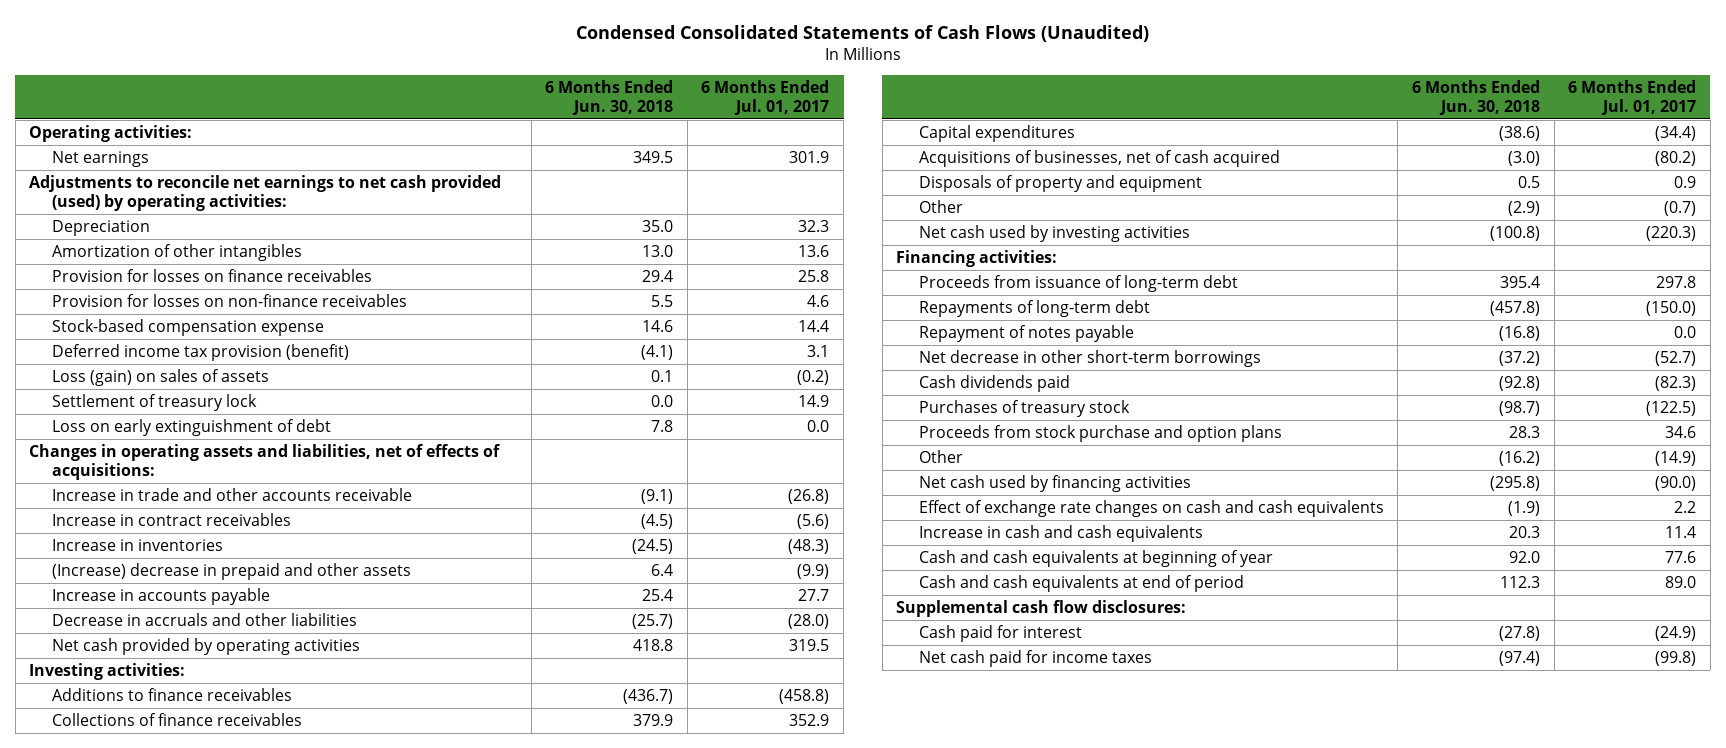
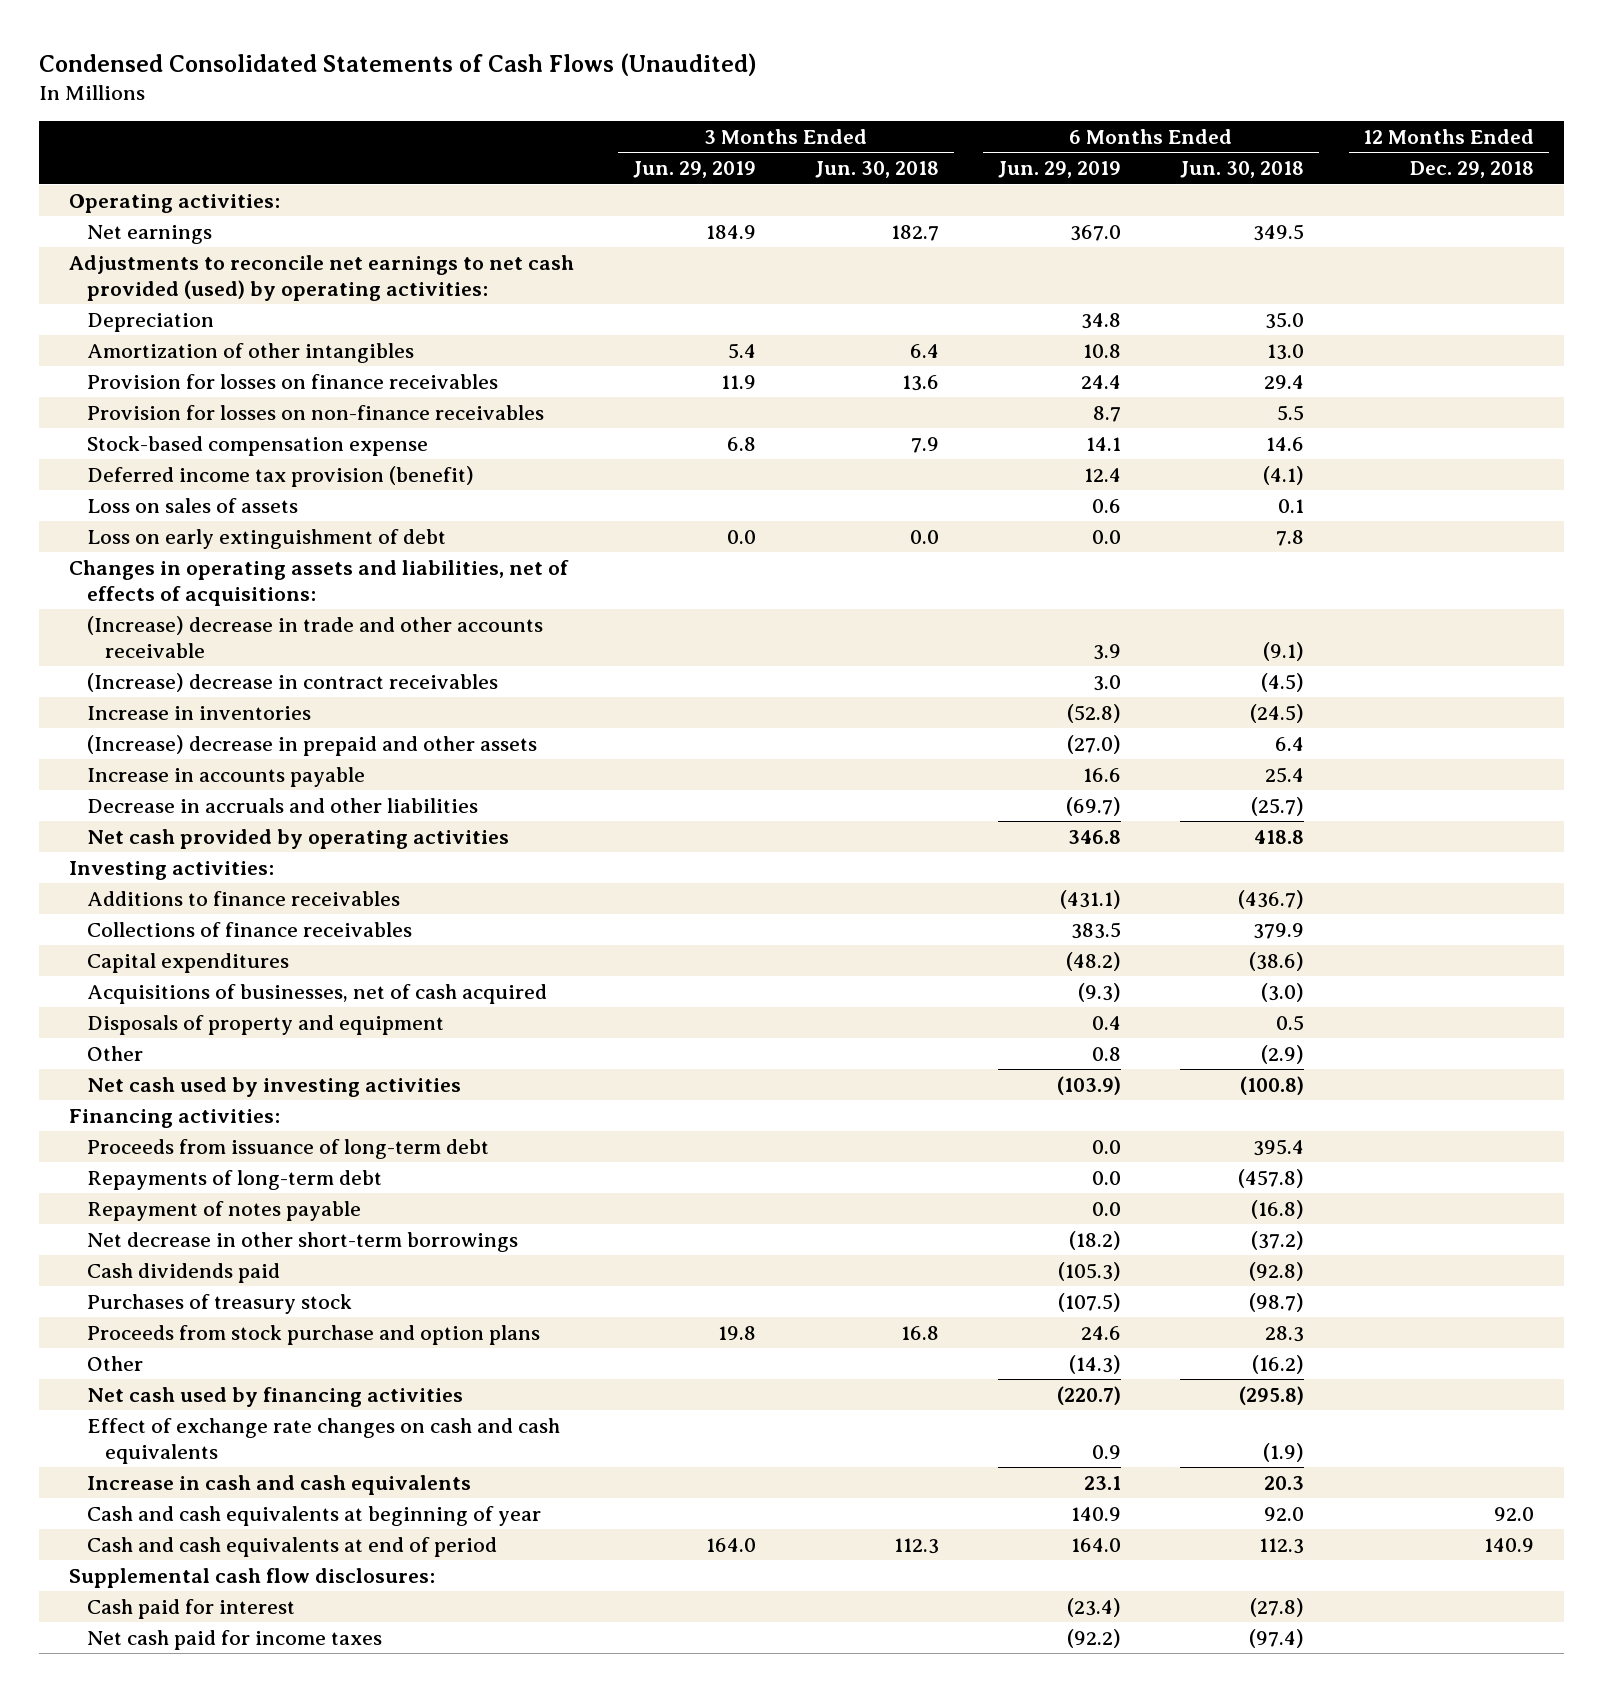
- | 6 Months Ended Jun. 30, 2018 | 6 Months Ended Jul. 01, 2017
+ | 3 Months Ended Jun. 29, 2019 | 3 Months Ended Jun. 30, 2018 | 6 Months Ended Jun. 29, 2019 | 6 Months Ended Jun. 30, 2018 | 12 Months Ended Dec. 29, 2018
- Loss (gain) on sales of assets | 0.1 | (0.2)
- Settlement of treasury lock | 0.0 | 14.9
+ Loss on sales of assets | | | 0.6 | 0.1 |
- Increase in trade and other accounts receivable | (9.1) | (26.8)
- Increase in contract receivables | (4.5) | (5.6)
+ (Increase) decrease in trade and other accounts receivable | | | 3.9 | (9.1) |
+ (Increase) decrease in contract receivables | | | 3.0 | (4.5) |

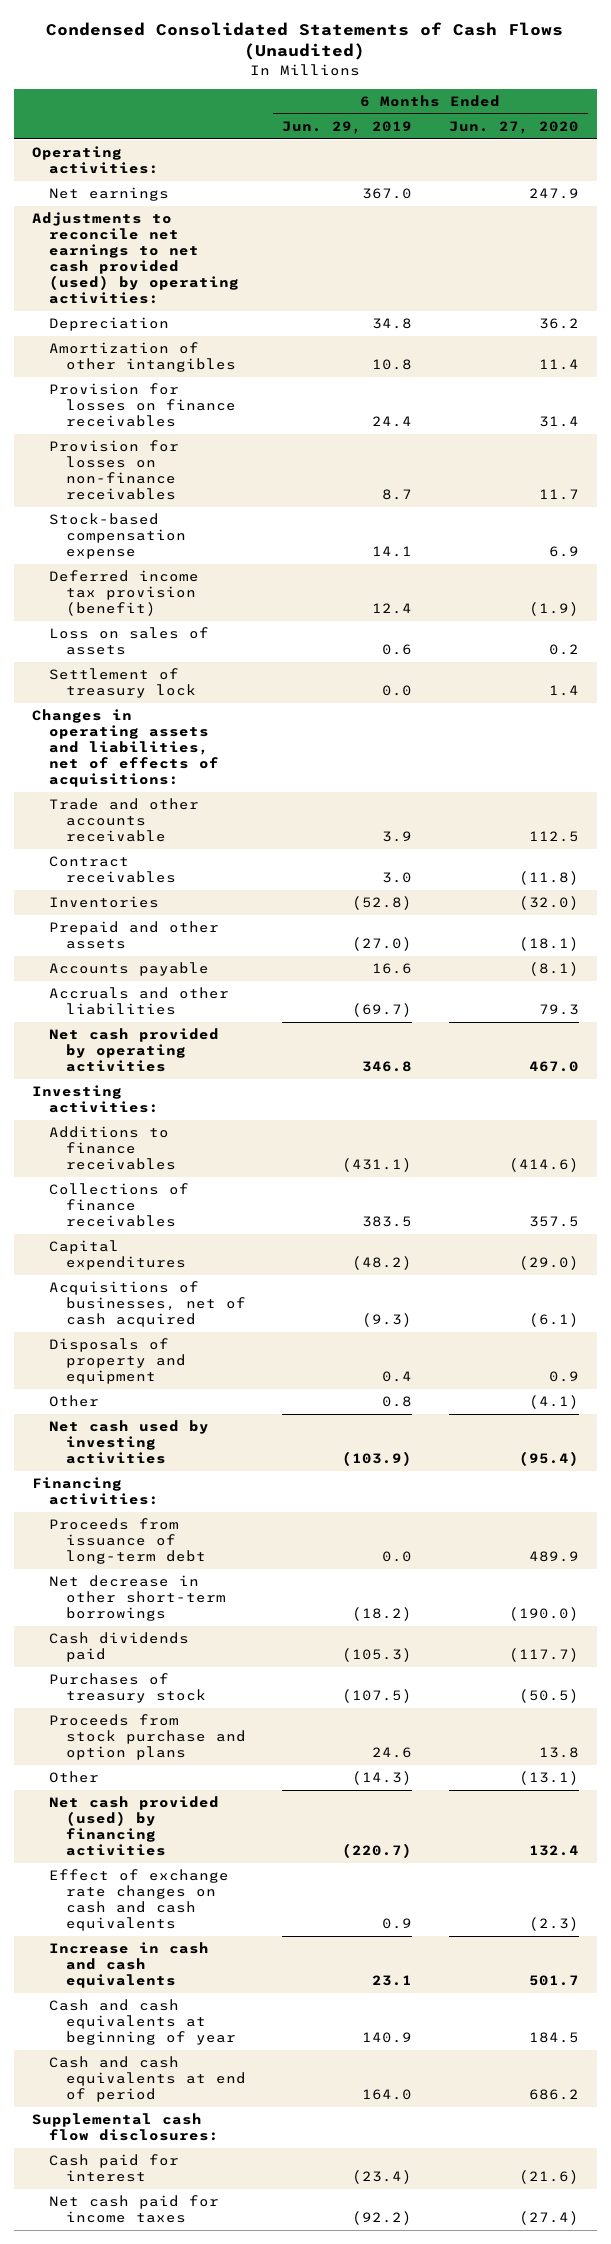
- | 3 Months Ended Jun. 29, 2019 | 3 Months Ended Jun. 30, 2018 | 6 Months Ended Jun. 29, 2019 | 6 Months Ended Jun. 30, 2018 | 12 Months Ended Dec. 29, 2018
+ | 6 Months Ended Jun. 29, 2019 | 6 Months Ended Jun. 27, 2020
- Loss on early extinguishment of debt | 0.0 | 0.0 | 0.0 | 7.8 |
+ Settlement of treasury lock | 0.0 | 1.4
- (Increase) decrease in trade and other accounts receivable | | | 3.9 | (9.1) |
- (Increase) decrease in contract receivables | | | 3.0 | (4.5) |
- Increase in inventories | | | (52.8) | (24.5) |
- (Increase) decrease in prepaid and other assets | | | (27.0) | 6.4 |
- Increase in accounts payable | | | 16.6 | 25.4 |
- Decrease in accruals and other liabilities | | | (69.7) | (25.7) |
+ Trade and other accounts receivable | 3.9 | 112.5
+ Contract receivables | 3.0 | (11.8)
+ Inventories | (52.8) | (32.0)
+ Prepaid and other assets | (27.0) | (18.1)
+ Accounts payable | 16.6 | (8.1)
+ Accruals and other liabilities | (69.7) | 79.3
- Repayments of long-term debt | | | 0.0 | (457.8) |
- Repayment of notes payable | | | 0.0 | (16.8) |
- Net cash used by financing activities | | | (220.7) | (295.8) |
+ Net cash provided (used) by financing activities | (220.7) | 132.4

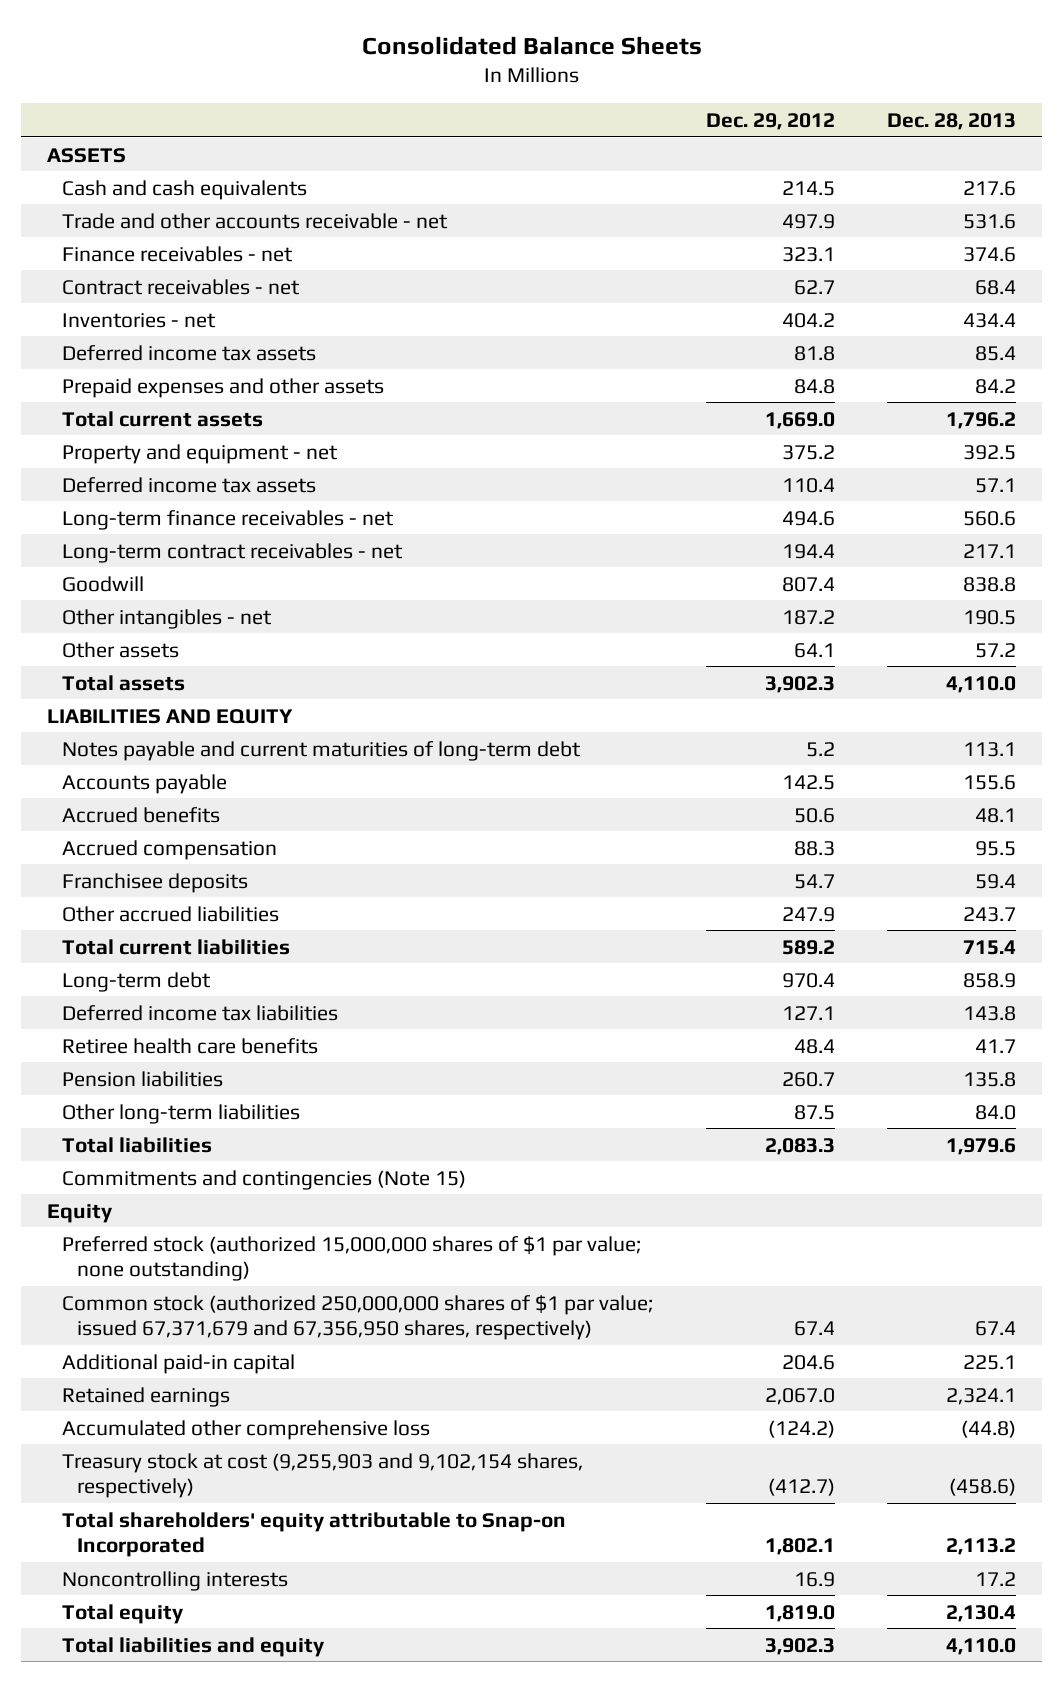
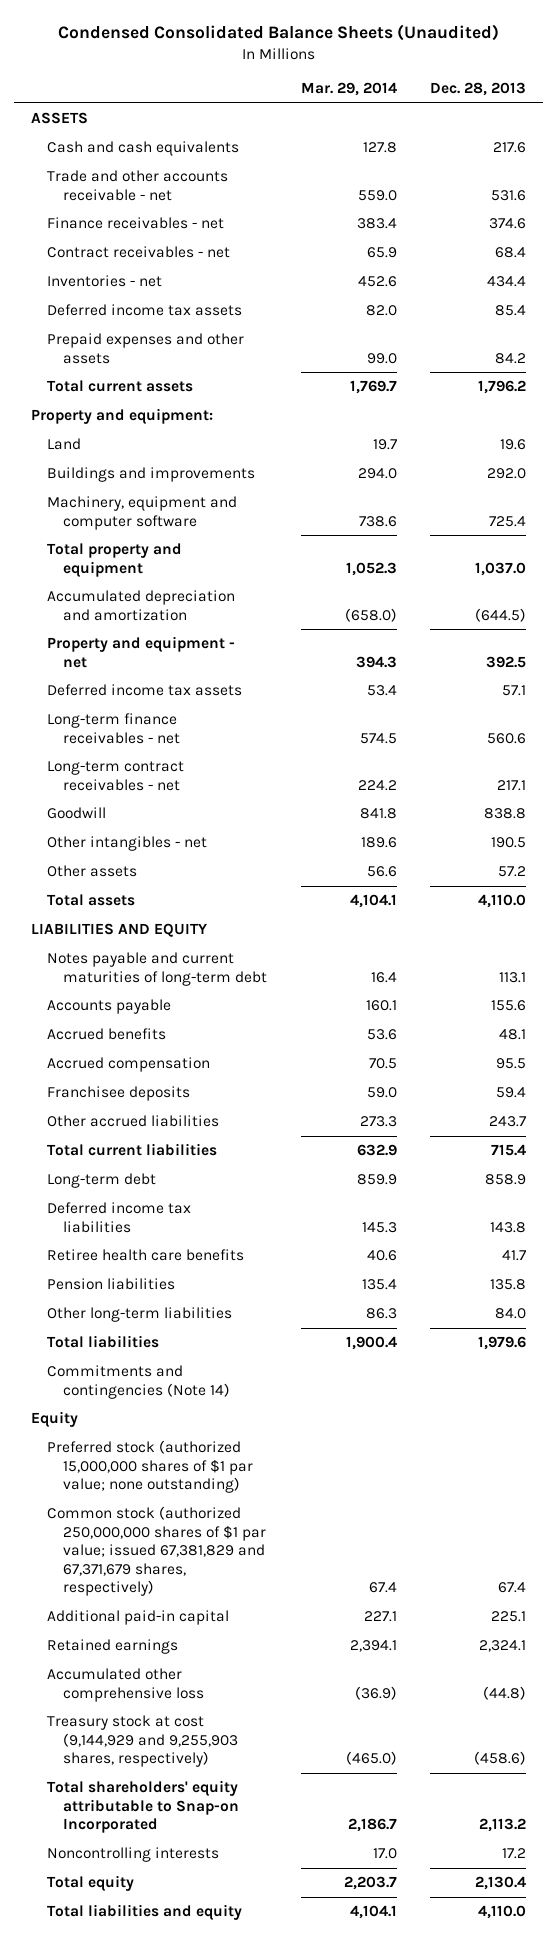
- Consolidated Balance Sheets
+ Condensed Consolidated Balance Sheets (Unaudited)
- | Dec. 29, 2012 | Dec. 28, 2013
+ | Mar. 29, 2014 | Dec. 28, 2013
+ Property and equipment:
+ Land | 19.7 | 19.6
+ Buildings and improvements | 294.0 | 292.0
+ Machinery, equipment and computer software | 738.6 | 725.4
+ Total property and equipment | 1,052.3 | 1,037.0
+ Accumulated depreciation and amortization | (658.0) | (644.5)
- Commitments and contingencies (Note 15)
+ Commitments and contingencies (Note 14)
- Common stock (authorized 250,000,000 shares of $1 par value; issued 67,371,679 and 67,356,950 shares, respectively) | 67.4 | 67.4
+ Common stock (authorized 250,000,000 shares of $1 par value; issued 67,381,829 and 67,371,679 shares, respectively) | 67.4 | 67.4
- Treasury stock at cost (9,255,903 and 9,102,154 shares, respectively) | (412.7) | (458.6)
+ Treasury stock at cost (9,144,929 and 9,255,903 shares, respectively) | (465.0) | (458.6)

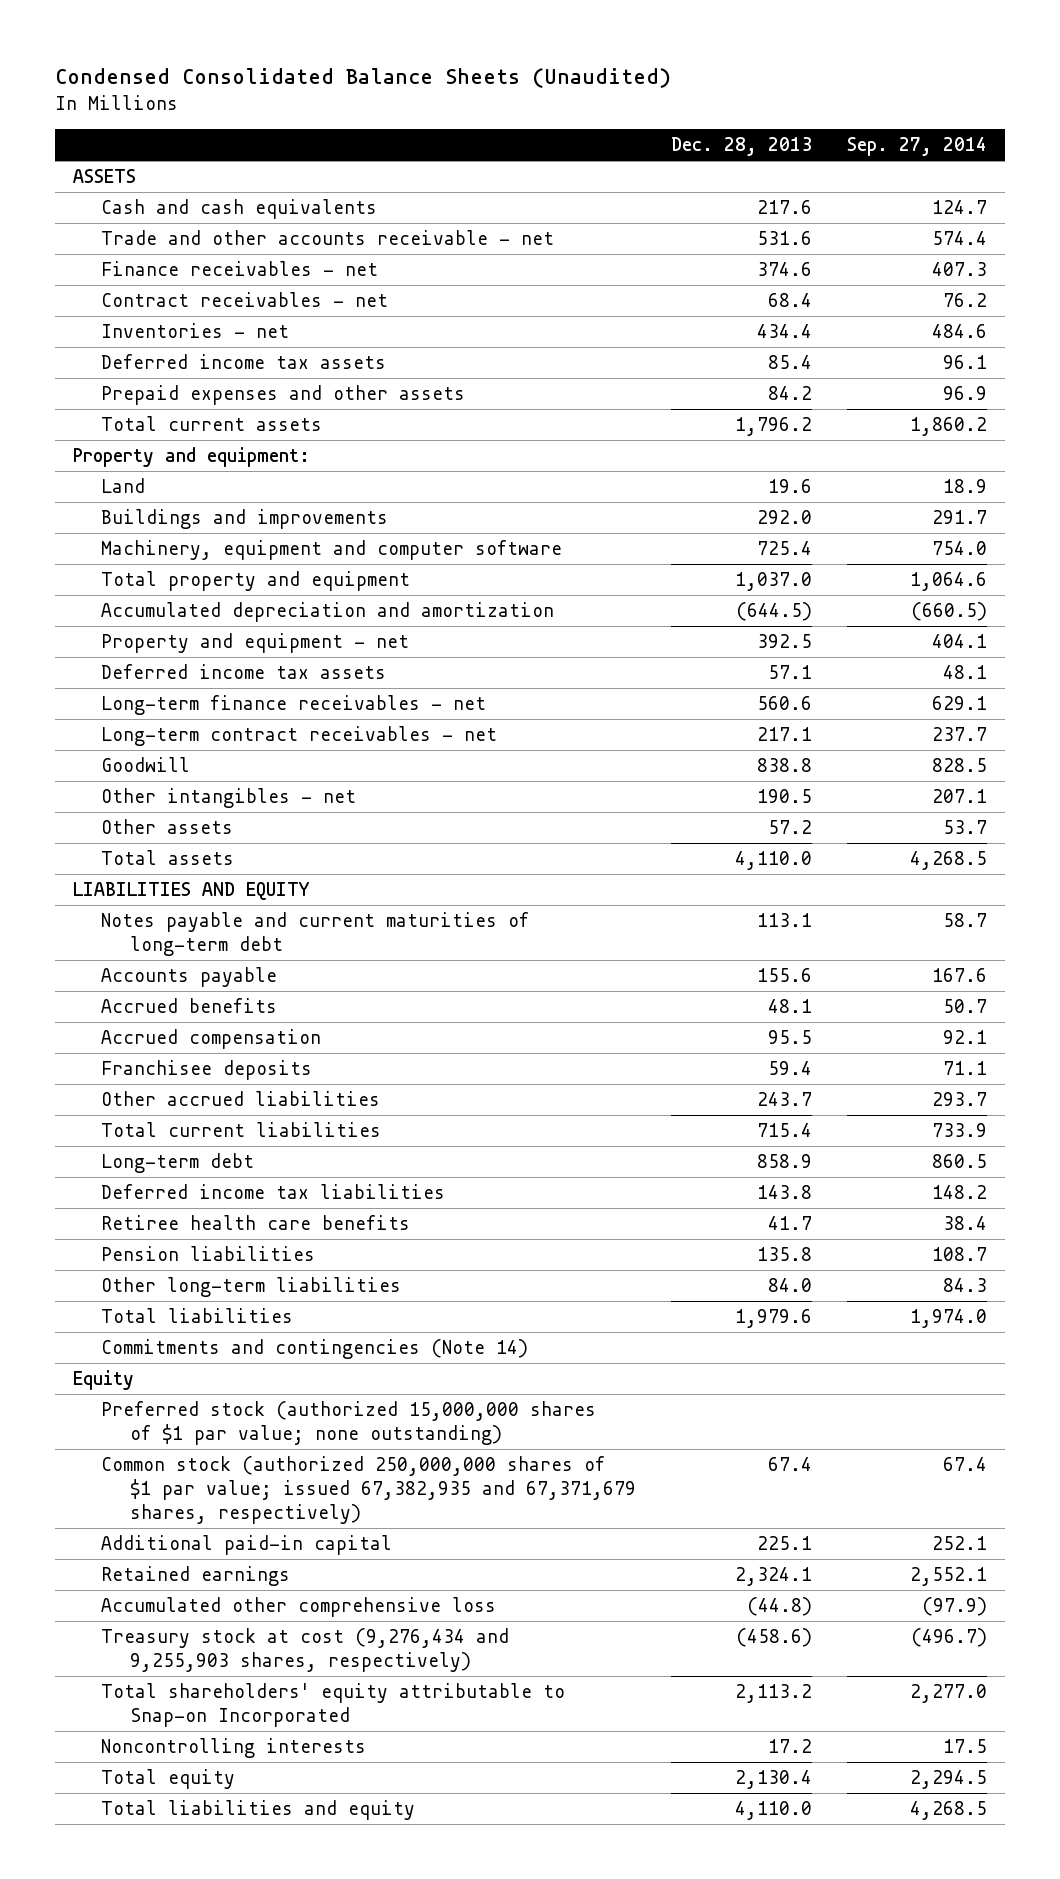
- | Mar. 29, 2014 | Dec. 28, 2013
+ | Dec. 28, 2013 | Sep. 27, 2014
- Common stock (authorized 250,000,000 shares of $1 par value; issued 67,381,829 and 67,371,679 shares, respectively) | 67.4 | 67.4
+ Common stock (authorized 250,000,000 shares of $1 par value; issued 67,382,935 and 67,371,679 shares, respectively) | 67.4 | 67.4
- Treasury stock at cost (9,144,929 and 9,255,903 shares, respectively) | (465.0) | (458.6)
+ Treasury stock at cost (9,276,434 and 9,255,903 shares, respectively) | (458.6) | (496.7)

